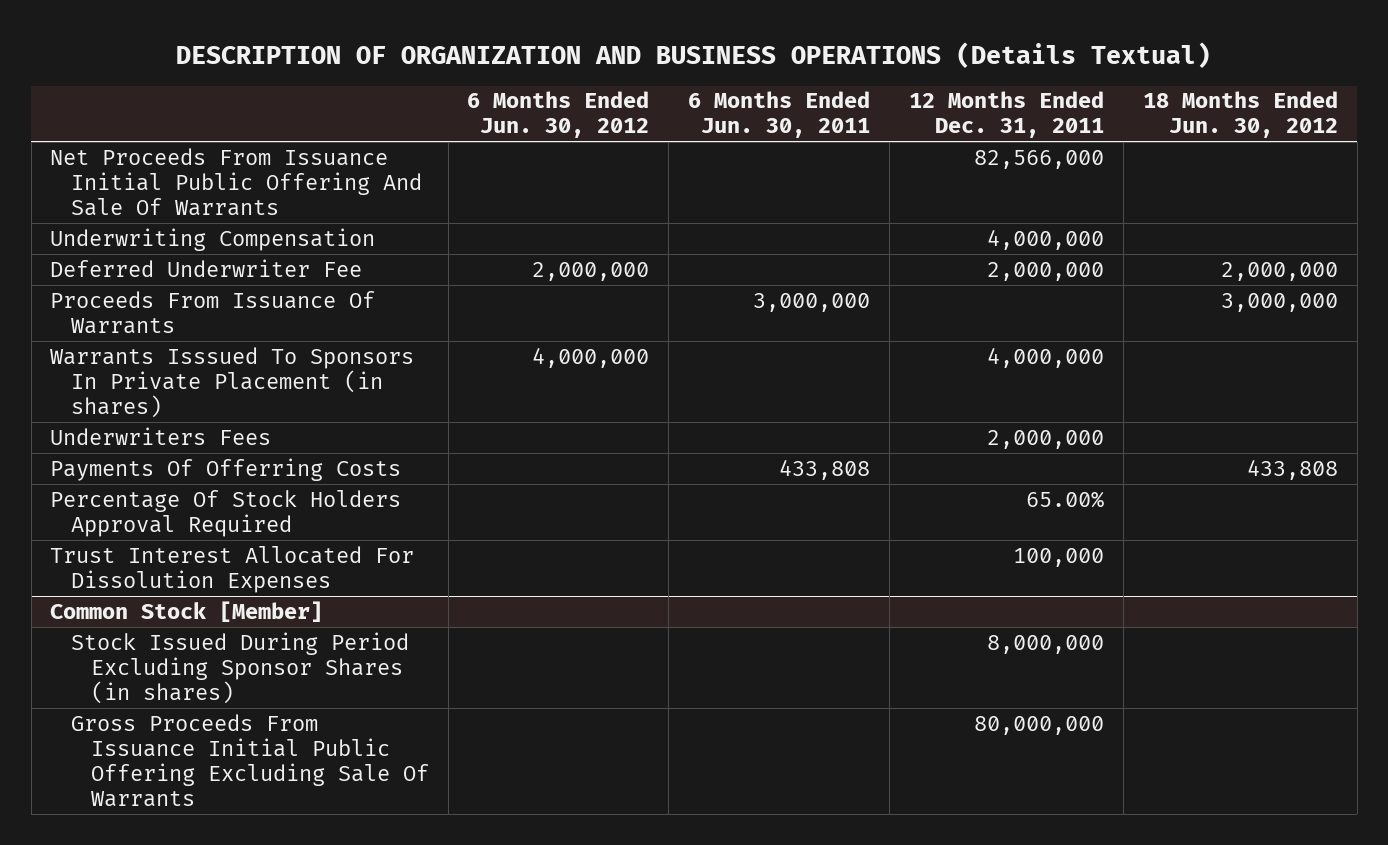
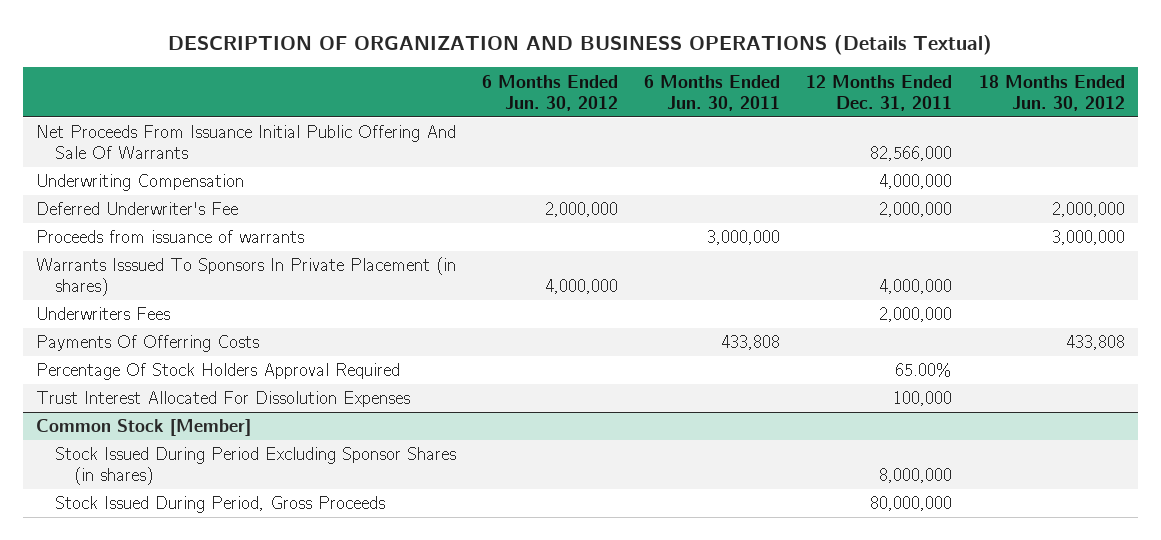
- Deferred Underwriter Fee | 2,000,000 | | 2,000,000 | 2,000,000
- Proceeds From Issuance Of Warrants | | 3,000,000 | | 3,000,000
+ Deferred Underwriter's Fee | 2,000,000 | | 2,000,000 | 2,000,000
+ Proceeds from issuance of warrants | | 3,000,000 | | 3,000,000
@ Common Stock [Member]
- Gross Proceeds From Issuance Initial Public Offering Excluding Sale Of Warrants | | | 80,000,000 |
+ Stock Issued During Period, Gross Proceeds | | | 80,000,000 |

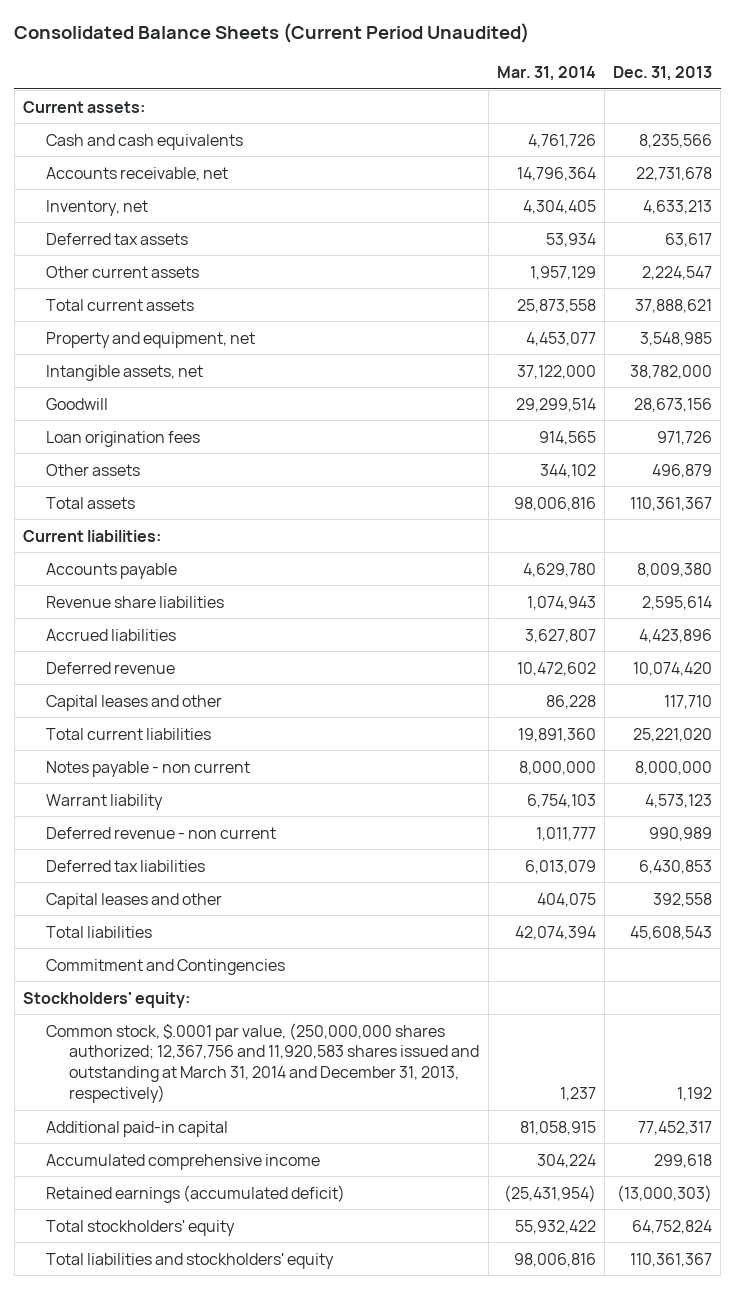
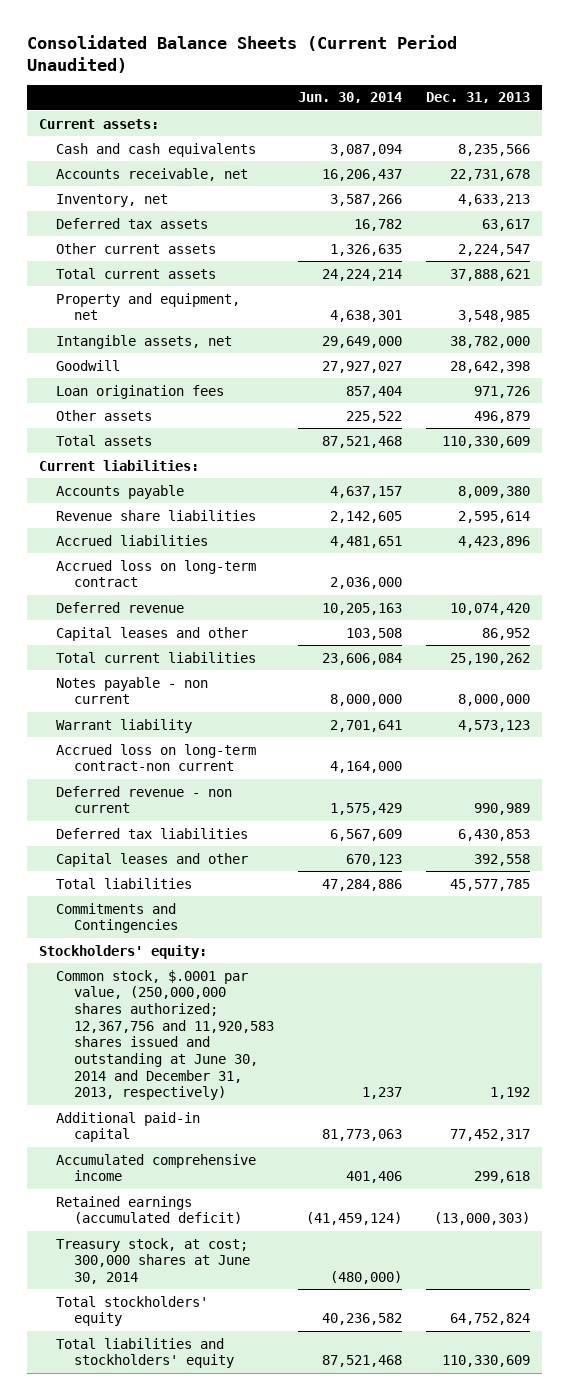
- | Mar. 31, 2014 | Dec. 31, 2013
+ | Jun. 30, 2014 | Dec. 31, 2013
- Goodwill | 29,299,514 | 28,673,156
+ Goodwill | 27,927,027 | 28,642,398
- Total assets | 98,006,816 | 110,361,367
+ Total assets | 87,521,468 | 110,330,609
+ Accrued loss on long-term contract | 2,036,000 |
- Capital leases and other | 86,228 | 117,710
- Total current liabilities | 19,891,360 | 25,221,020
+ Capital leases and other | 103,508 | 86,952
+ Total current liabilities | 23,606,084 | 25,190,262
+ Accrued loss on long-term contract-non current | 4,164,000 |
- Total liabilities | 42,074,394 | 45,608,543
- Commitment and Contingencies
+ Total liabilities | 47,284,886 | 45,577,785
+ Commitments and Contingencies
- Common stock, $.0001 par value, (250,000,000 shares authorized; 12,367,756 and 11,920,583 shares issued and outstanding at March 31, 2014 and December 31, 2013, respectively) | 1,237 | 1,192
+ Common stock, $.0001 par value, (250,000,000 shares authorized; 12,367,756 and 11,920,583 shares issued and outstanding at June 30, 2014 and December 31, 2013, respectively) | 1,237 | 1,192
+ Treasury stock, at cost; 300,000 shares at June 30, 2014 | (480,000) |
- Total liabilities and stockholders' equity | 98,006,816 | 110,361,367
+ Total liabilities and stockholders' equity | 87,521,468 | 110,330,609

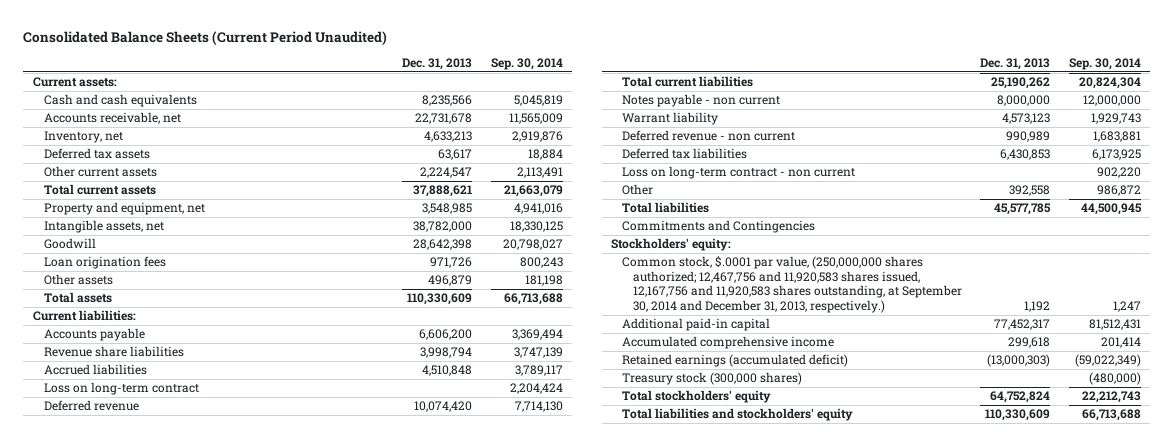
- | Jun. 30, 2014 | Dec. 31, 2013
+ | Dec. 31, 2013 | Sep. 30, 2014
- Accounts payable | 4,637,157 | 8,009,380
- Revenue share liabilities | 2,142,605 | 2,595,614
- Accrued liabilities | 4,481,651 | 4,423,896
- Accrued loss on long-term contract | 2,036,000 |
+ Accounts payable | 6,606,200 | 3,369,494
+ Revenue share liabilities | 3,998,794 | 3,747,139
+ Accrued liabilities | 4,510,848 | 3,789,117
+ Loss on long-term contract | | 2,204,424
- Capital leases and other | 103,508 | 86,952
- Accrued loss on long-term contract-non current | 4,164,000 |
- Capital leases and other | 670,123 | 392,558
+ Loss on long-term contract - non current | | 902,220
+ Other | 392,558 | 986,872
- Common stock, $.0001 par value, (250,000,000 shares authorized; 12,367,756 and 11,920,583 shares issued and outstanding at June 30, 2014 and December 31, 2013, respectively) | 1,237 | 1,192
+ Common stock, $.0001 par value, (250,000,000 shares authorized; 12,467,756 and 11,920,583 shares issued, 12,167,756 and 11,920,583 shares outstanding, at September 30, 2014 and December 31, 2013, respectively.) | 1,192 | 1,247
- Treasury stock, at cost; 300,000 shares at June 30, 2014 | (480,000) |
+ Treasury stock (300,000 shares) | | (480,000)

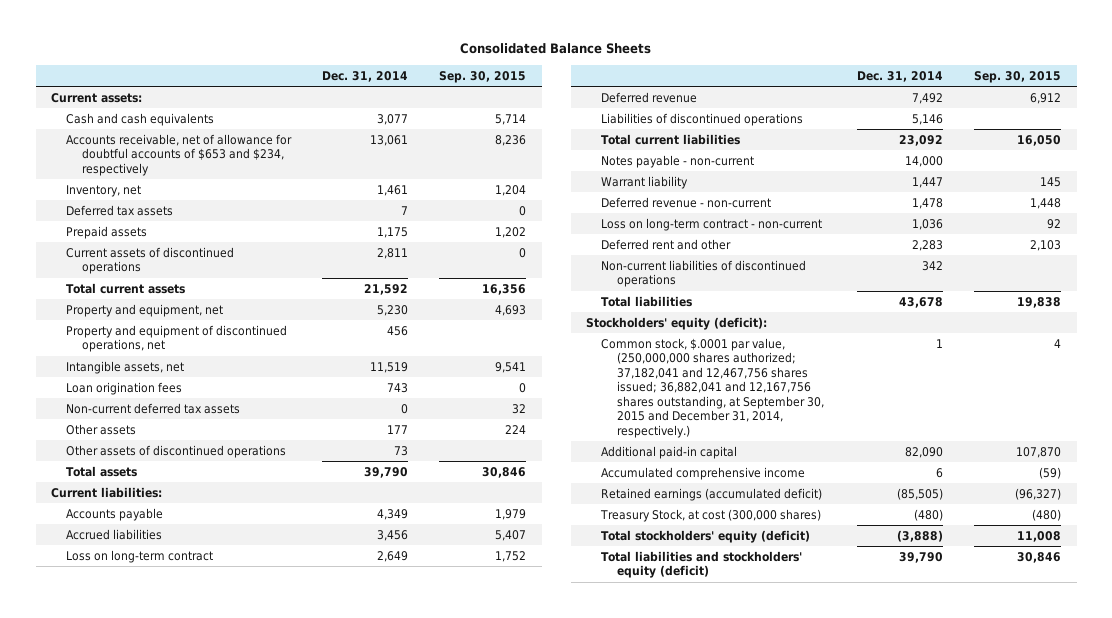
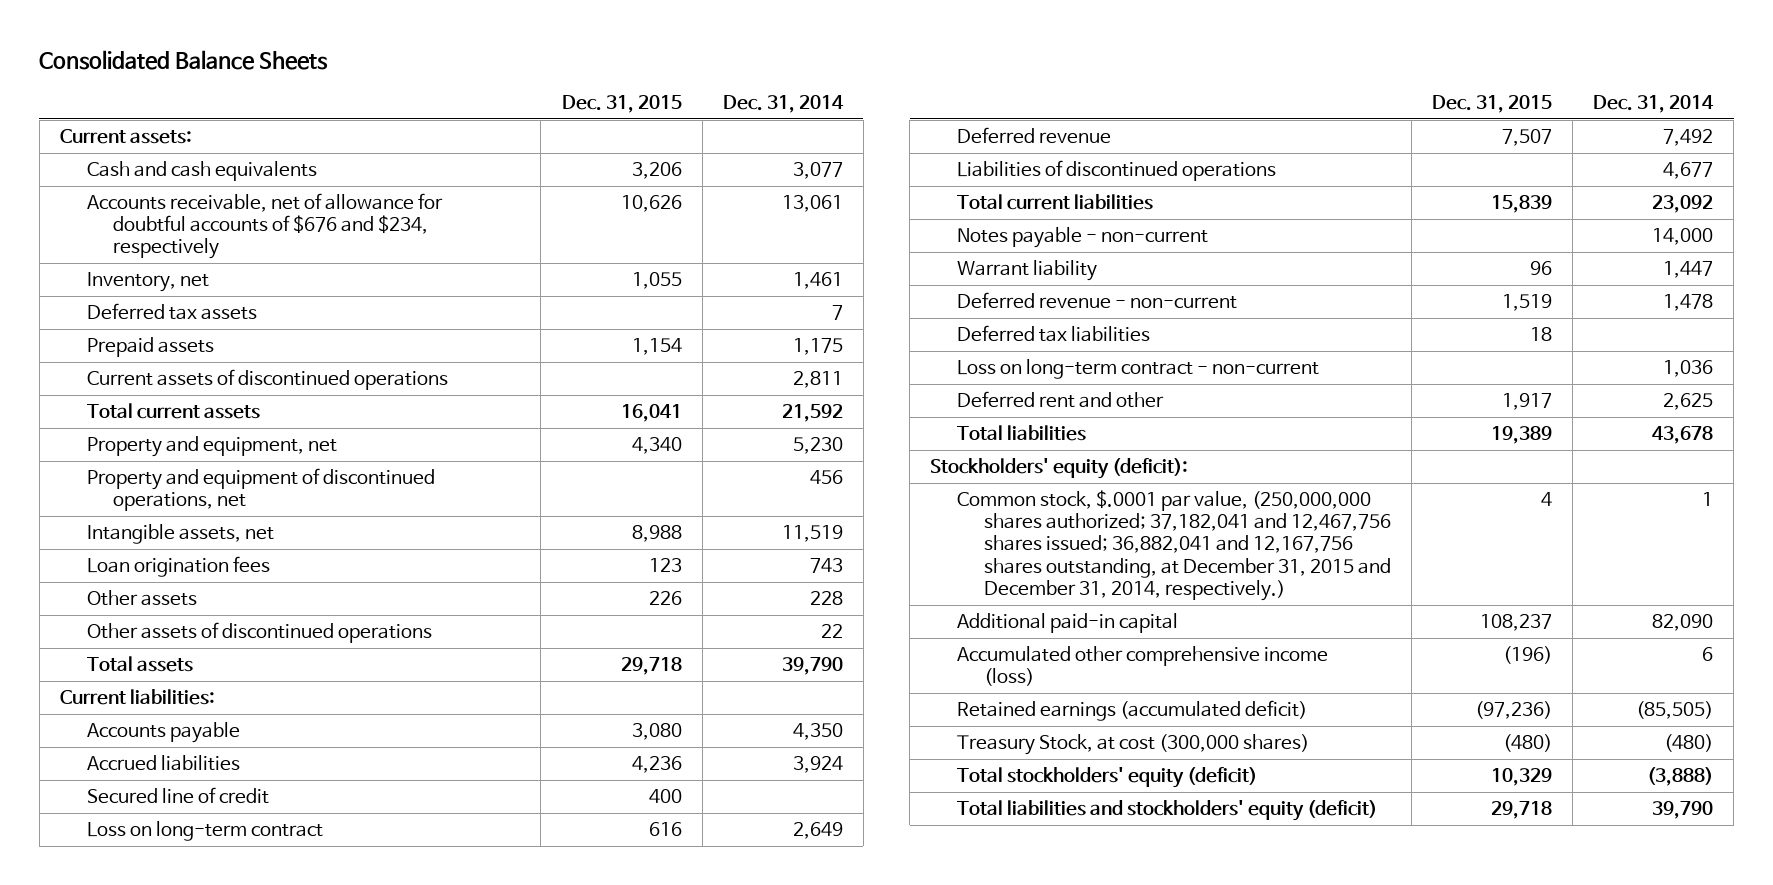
- | Dec. 31, 2014 | Sep. 30, 2015
+ | Dec. 31, 2015 | Dec. 31, 2014
- Accounts receivable, net of allowance for doubtful accounts of $653 and $234, respectively | 13,061 | 8,236
+ Accounts receivable, net of allowance for doubtful accounts of $676 and $234, respectively | 10,626 | 13,061
- Non-current deferred tax assets | 0 | 32
- Other assets | 177 | 224
- Other assets of discontinued operations | 73 |
+ Other assets | 226 | 228
+ Other assets of discontinued operations | | 22
- Accounts payable | 4,349 | 1,979
- Accrued liabilities | 3,456 | 5,407
+ Accounts payable | 3,080 | 4,350
+ Accrued liabilities | 4,236 | 3,924
+ Secured line of credit | 400 |
- Liabilities of discontinued operations | 5,146 |
+ Liabilities of discontinued operations | | 4,677
+ Deferred tax liabilities | 18 |
- Deferred rent and other | 2,283 | 2,103
- Non-current liabilities of discontinued operations | 342 |
+ Deferred rent and other | 1,917 | 2,625
- Common stock, $.0001 par value, (250,000,000 shares authorized; 37,182,041 and 12,467,756 shares issued; 36,882,041 and 12,167,756 shares outstanding, at September 30, 2015 and December 31, 2014, respectively.) | 1 | 4
+ Common stock, $.0001 par value, (250,000,000 shares authorized; 37,182,041 and 12,467,756 shares issued; 36,882,041 and 12,167,756 shares outstanding, at December 31, 2015 and December 31, 2014, respectively.) | 4 | 1
- Accumulated comprehensive income | 6 | (59)
+ Accumulated other comprehensive income (loss) | (196) | 6

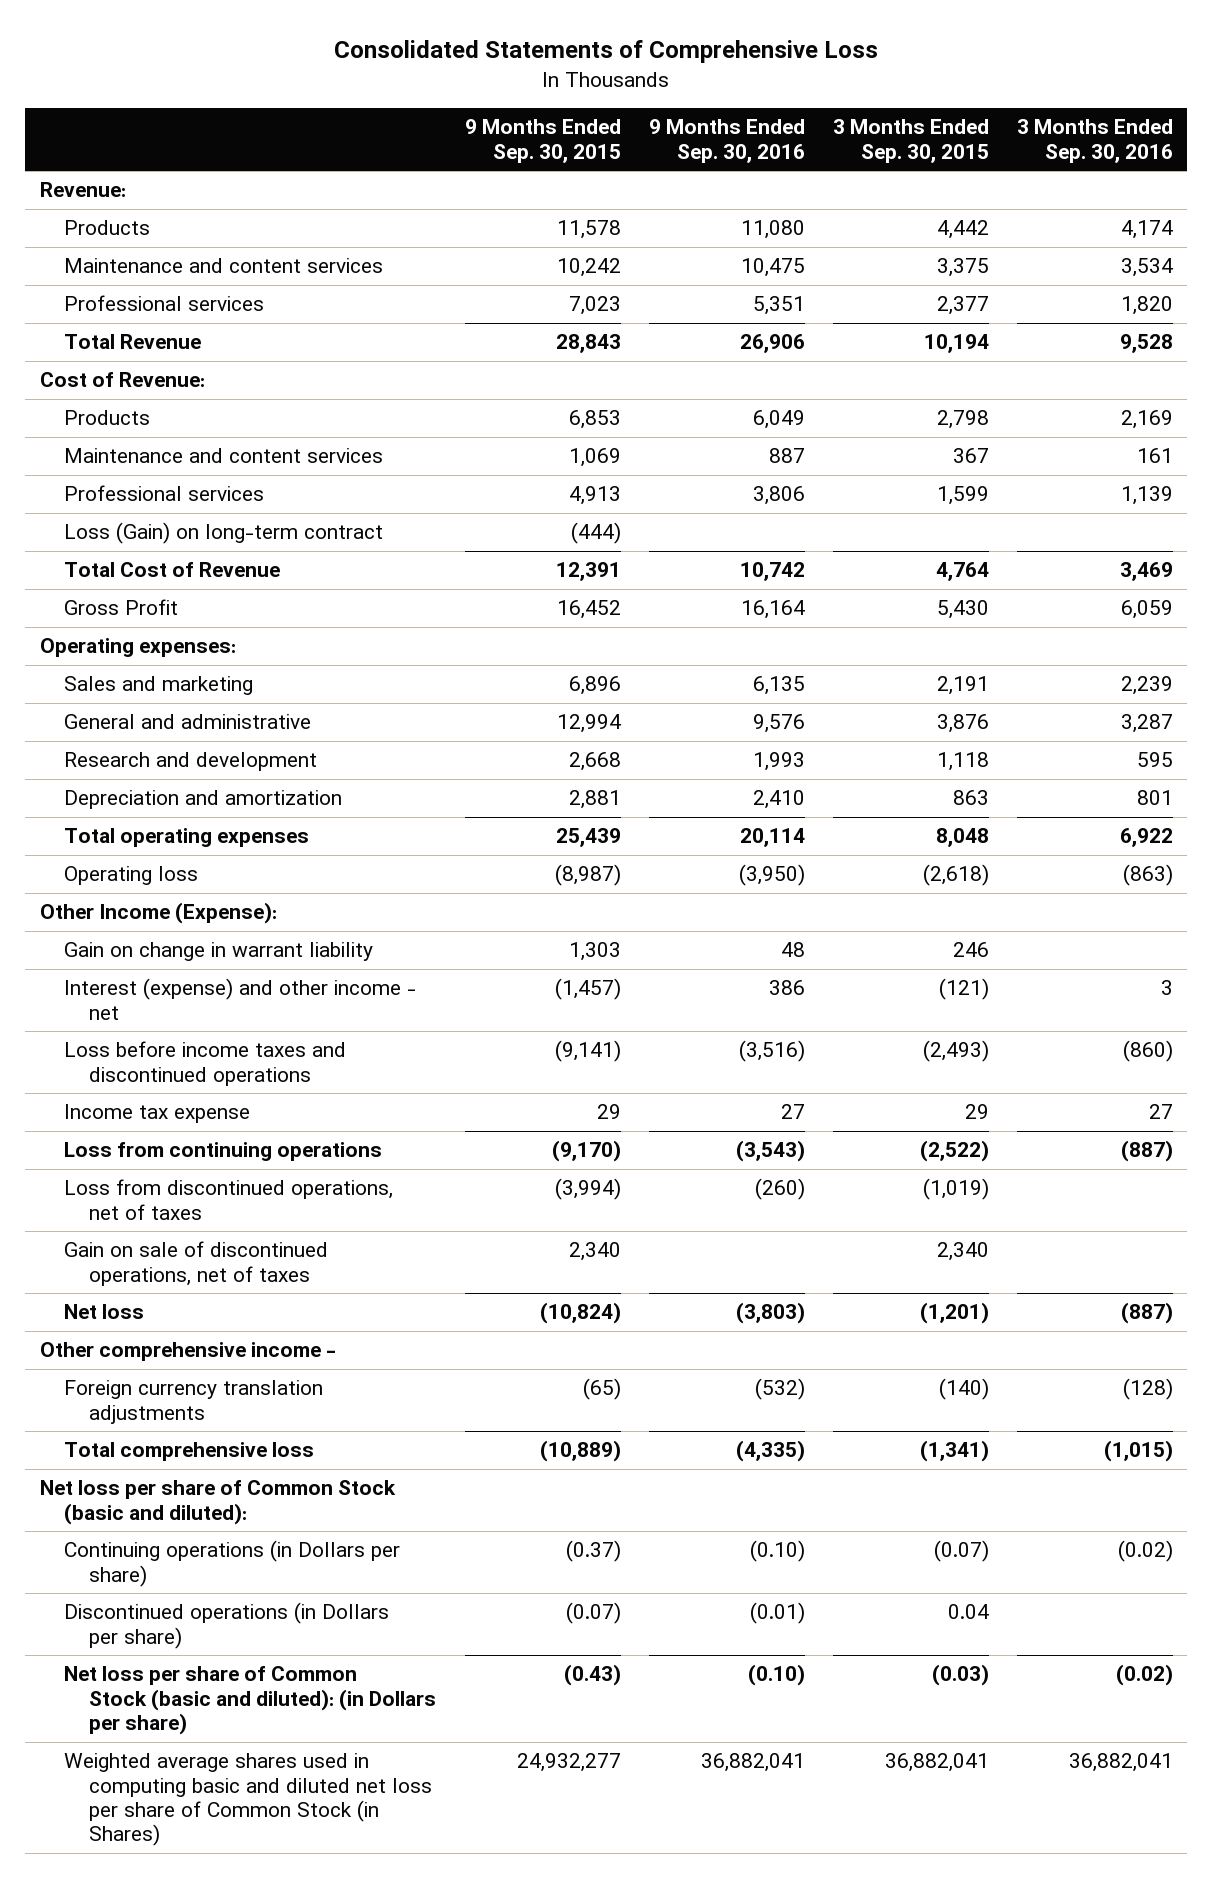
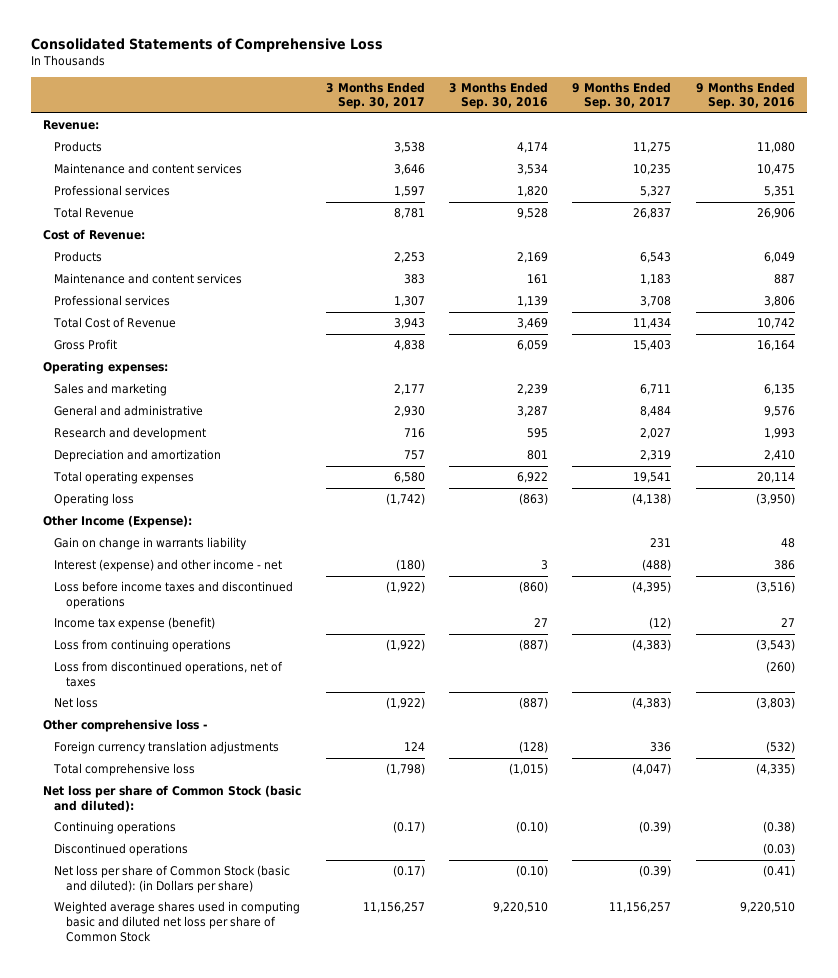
- | 9 Months Ended Sep. 30, 2015 | 9 Months Ended Sep. 30, 2016 | 3 Months Ended Sep. 30, 2015 | 3 Months Ended Sep. 30, 2016
+ | 3 Months Ended Sep. 30, 2017 | 3 Months Ended Sep. 30, 2016 | 9 Months Ended Sep. 30, 2017 | 9 Months Ended Sep. 30, 2016
- Loss (Gain) on long-term contract | (444) | | |
- Gain on change in warrant liability | 1,303 | 48 | 246 |
+ Gain on change in warrants liability | | | 231 | 48
- Income tax expense | 29 | 27 | 29 | 27
+ Income tax expense (benefit) | | 27 | (12) | 27
- Gain on sale of discontinued operations, net of taxes | 2,340 | | 2,340 |
- Other comprehensive income -
+ Other comprehensive loss -
- Continuing operations (in Dollars per share) | (0.37) | (0.10) | (0.07) | (0.02)
- Discontinued operations (in Dollars per share) | (0.07) | (0.01) | 0.04 |
- Net loss per share of Common Stock (basic and diluted): (in Dollars per share) | (0.43) | (0.10) | (0.03) | (0.02)
- Weighted average shares used in computing basic and diluted net loss per share of Common Stock (in Shares) | 24,932,277 | 36,882,041 | 36,882,041 | 36,882,041
+ Continuing operations | (0.17) | (0.10) | (0.39) | (0.38)
+ Discontinued operations | | | | (0.03)
+ Net loss per share of Common Stock (basic and diluted): (in Dollars per share) | (0.17) | (0.10) | (0.39) | (0.41)
+ Weighted average shares used in computing basic and diluted net loss per share of Common Stock | 11,156,257 | 9,220,510 | 11,156,257 | 9,220,510

